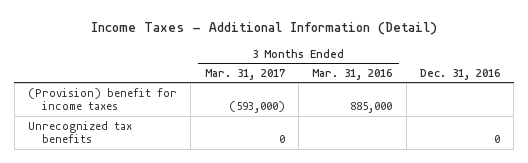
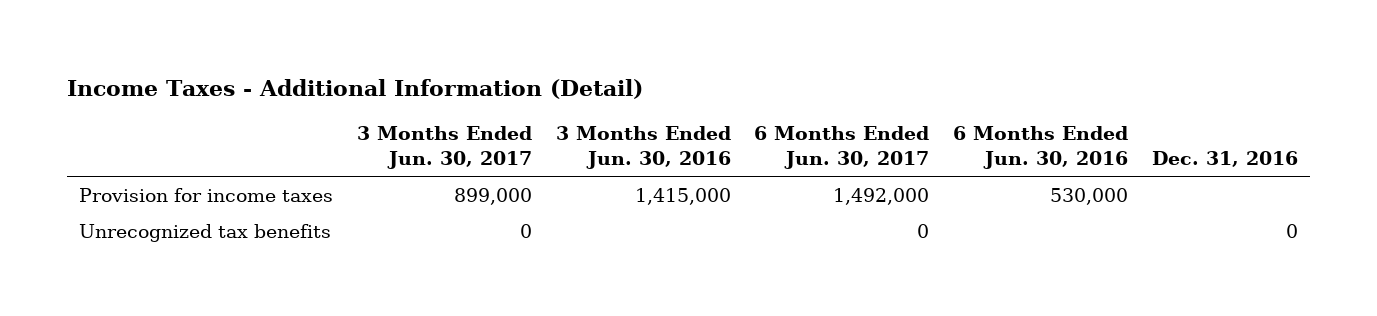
- | 3 Months Ended Mar. 31, 2017 | 3 Months Ended Mar. 31, 2016 | Dec. 31, 2016
+ | 3 Months Ended Jun. 30, 2017 | 3 Months Ended Jun. 30, 2016 | 6 Months Ended Jun. 30, 2017 | 6 Months Ended Jun. 30, 2016 | Dec. 31, 2016
- (Provision) benefit for income taxes | (593,000) | 885,000 |
+ Provision for income taxes | 899,000 | 1,415,000 | 1,492,000 | 530,000 |

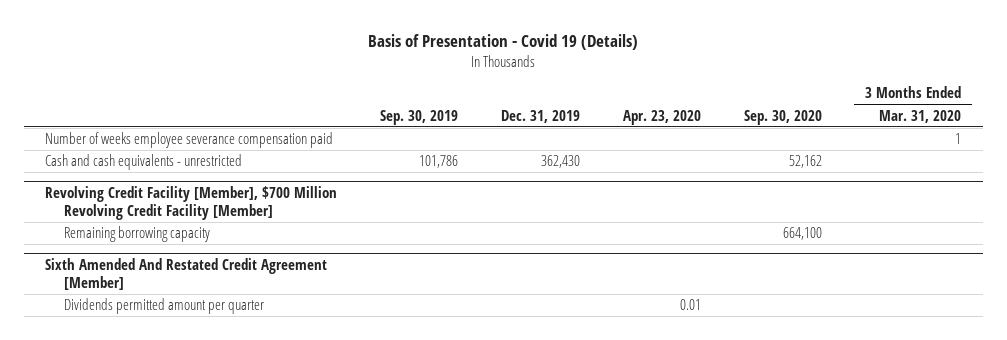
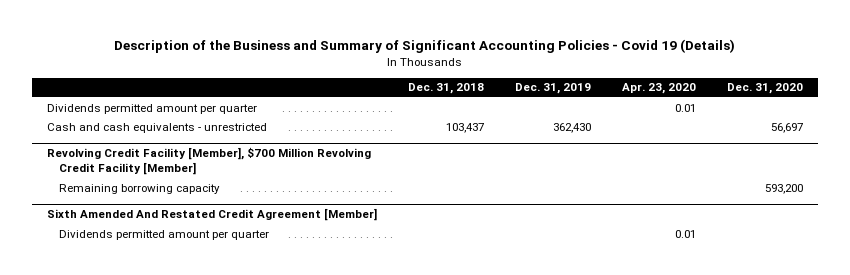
- Basis of Presentation - Covid 19 (Details)
+ Description of the Business and Summary of Significant Accounting Policies - Covid 19 (Details)
- | Sep. 30, 2019 | Dec. 31, 2019 | Apr. 23, 2020 | Sep. 30, 2020 | 3 Months Ended Mar. 31, 2020
+ | Dec. 31, 2018 | Dec. 31, 2019 | Apr. 23, 2020 | Dec. 31, 2020
- Number of weeks employee severance compensation paid | | | | | 1
+ Dividends permitted amount per quarter | | | 0.01 |

